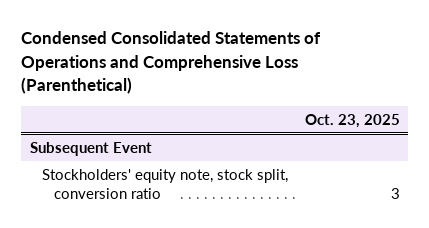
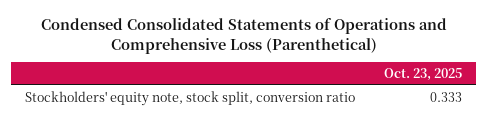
- Subsequent Event
- Stockholders' equity note, stock split, conversion ratio | 3
+ Stockholders' equity note, stock split, conversion ratio | 0.333

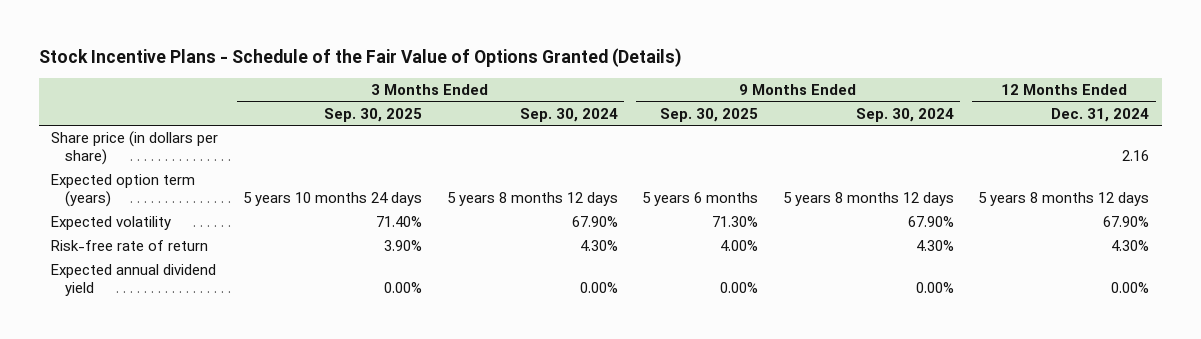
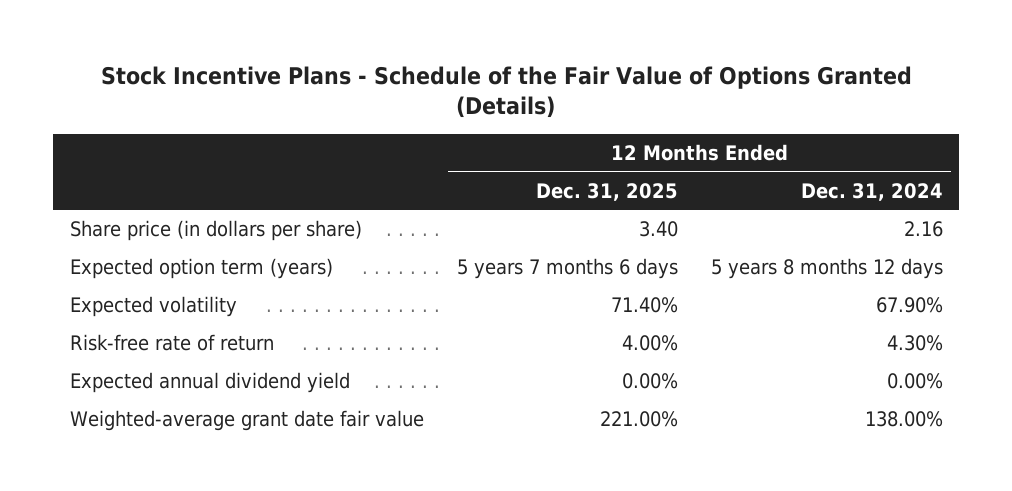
- | 3 Months Ended Sep. 30, 2025 | 3 Months Ended Sep. 30, 2024 | 9 Months Ended Sep. 30, 2025 | 9 Months Ended Sep. 30, 2024 | 12 Months Ended Dec. 31, 2024
+ | 12 Months Ended Dec. 31, 2025 | 12 Months Ended Dec. 31, 2024
+ Weighted-average grant date fair value | 221.00% | 138.00%

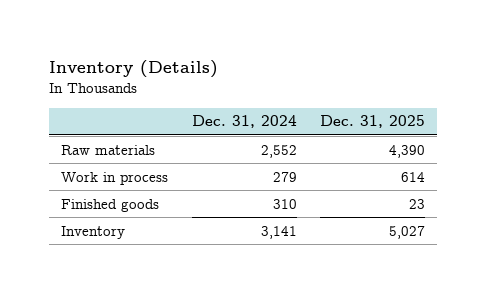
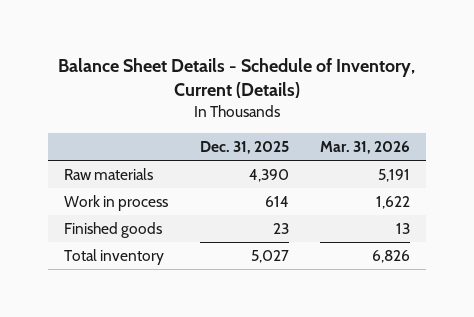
- Inventory (Details)
+ Balance Sheet Details - Schedule of Inventory, Current (Details)
- | Dec. 31, 2024 | Dec. 31, 2025
+ | Dec. 31, 2025 | Mar. 31, 2026
- Inventory | 3,141 | 5,027
+ Total inventory | 5,027 | 6,826

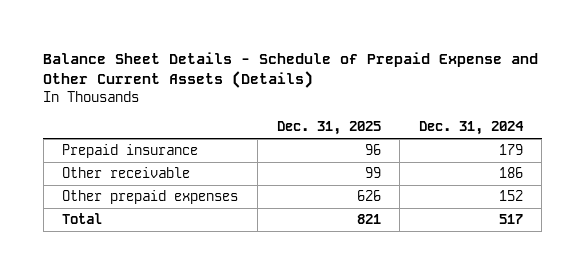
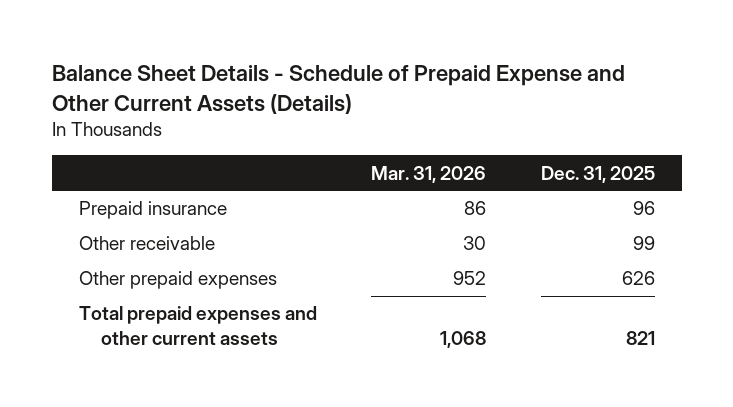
- | Dec. 31, 2025 | Dec. 31, 2024
+ | Mar. 31, 2026 | Dec. 31, 2025
- Total | 821 | 517
+ Total prepaid expenses and other current assets | 1,068 | 821

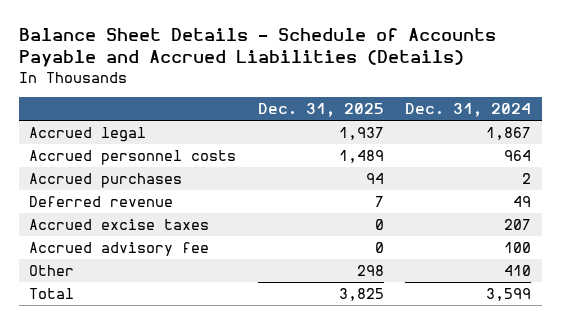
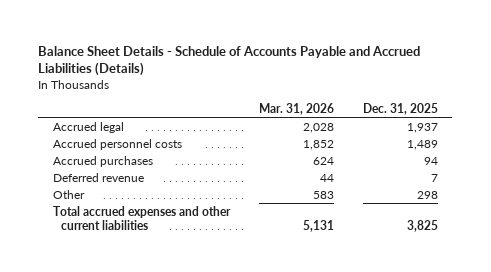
- | Dec. 31, 2025 | Dec. 31, 2024
+ | Mar. 31, 2026 | Dec. 31, 2025
- Accrued excise taxes | 0 | 207
- Accrued advisory fee | 0 | 100
- Total | 3,825 | 3,599
+ Total accrued expenses and other current liabilities | 5,131 | 3,825

